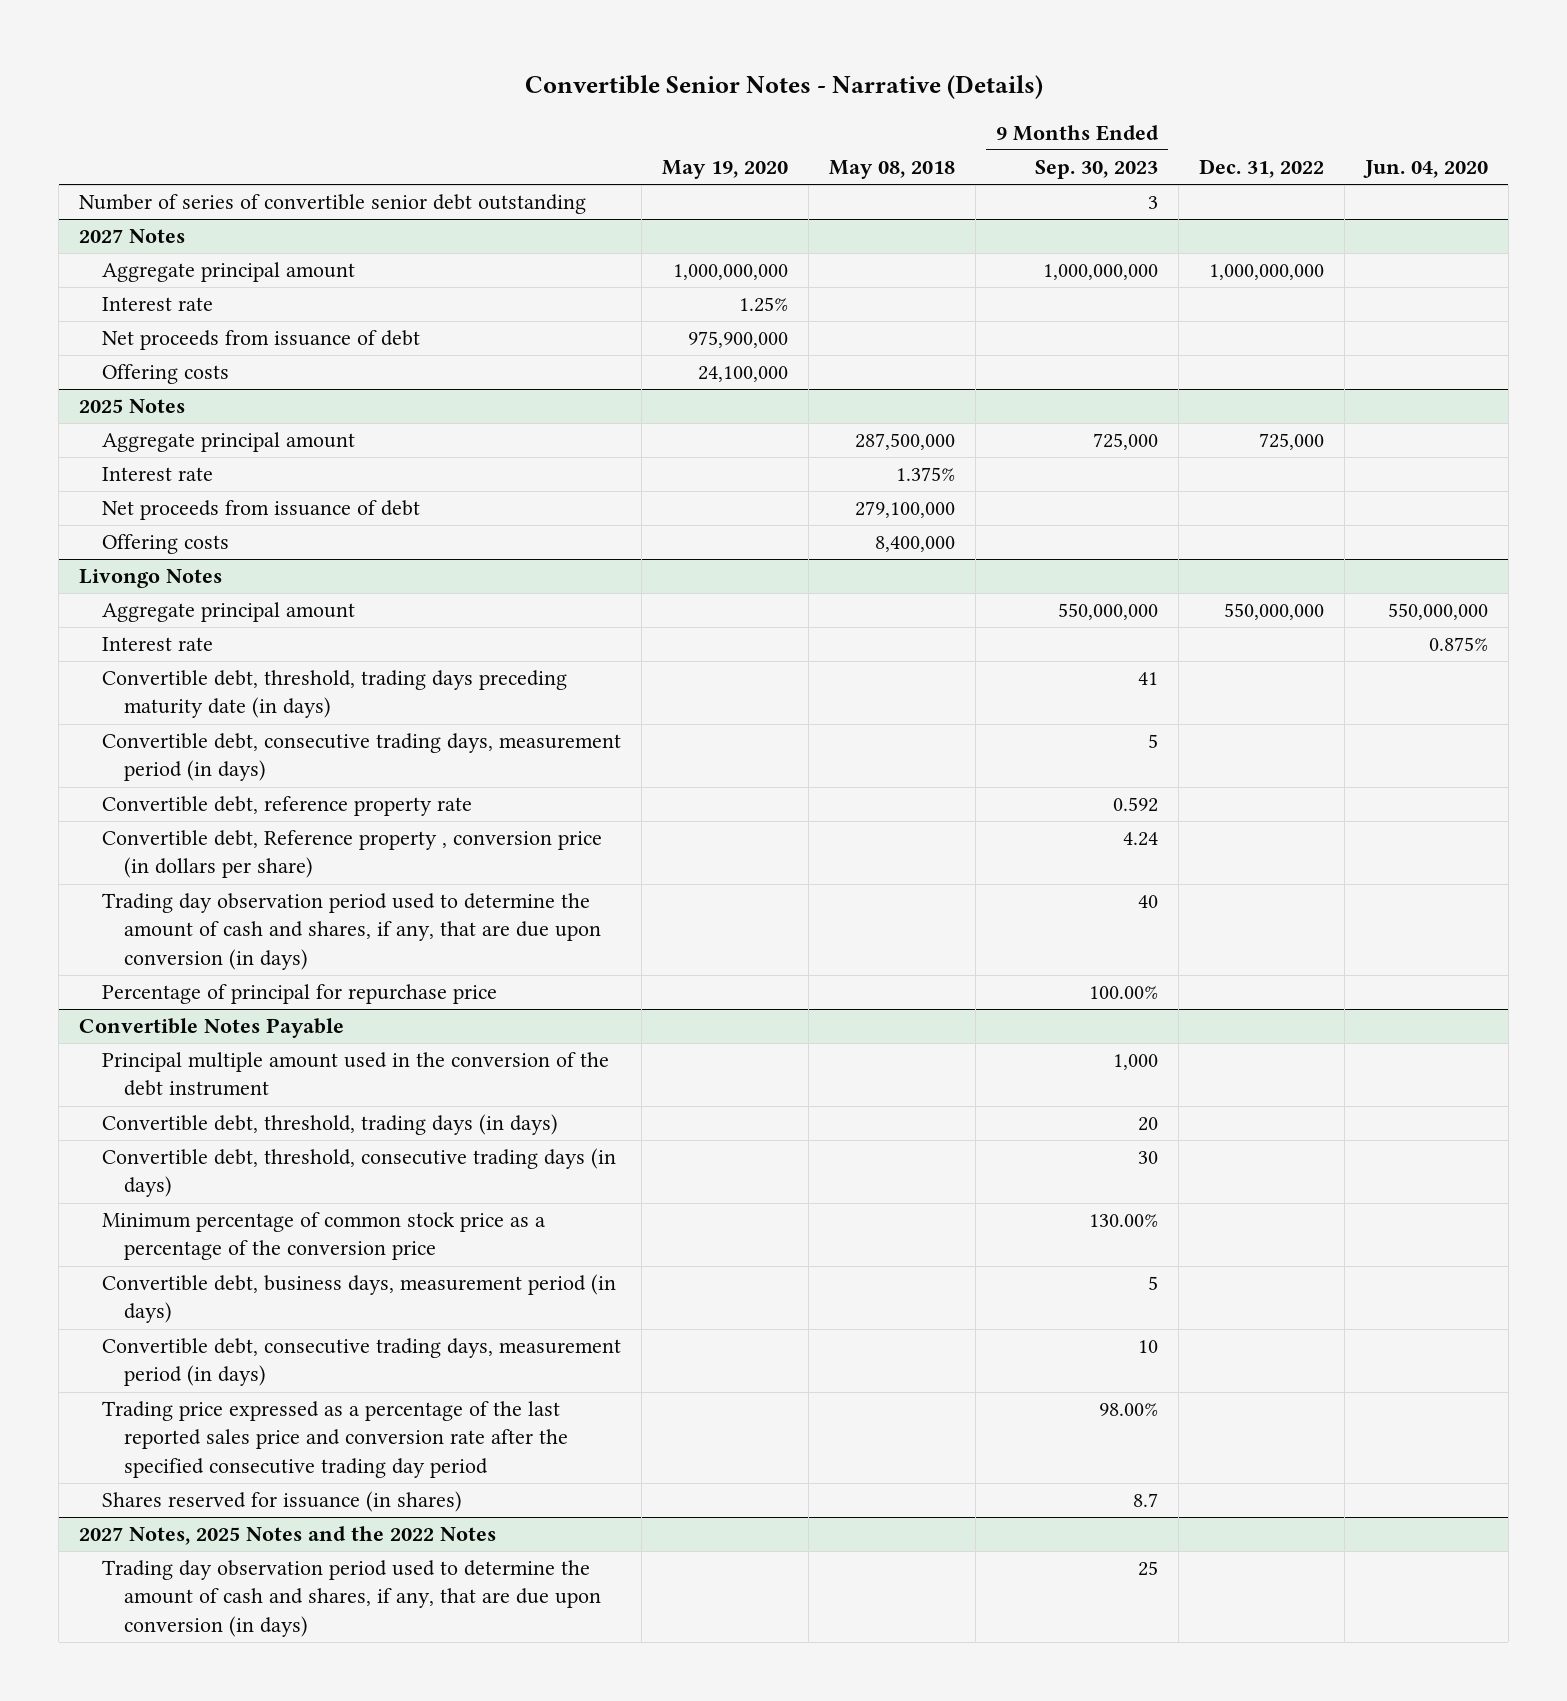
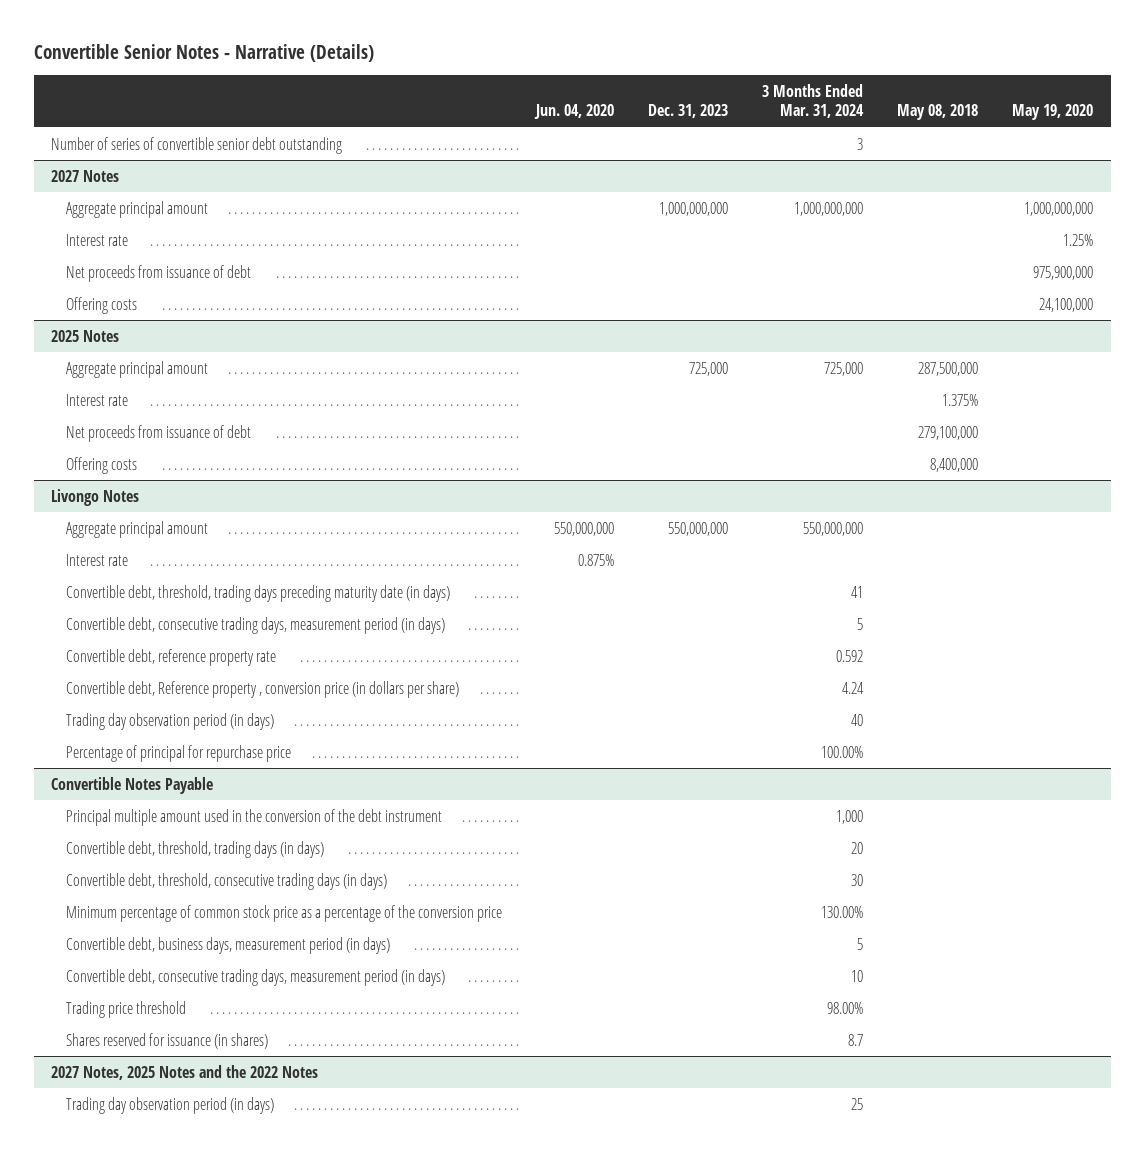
- | May 19, 2020 | May 08, 2018 | 9 Months Ended Sep. 30, 2023 | Dec. 31, 2022 | Jun. 04, 2020
+ | Jun. 04, 2020 | Dec. 31, 2023 | 3 Months Ended Mar. 31, 2024 | May 08, 2018 | May 19, 2020
@ Livongo Notes
- Trading day observation period used to determine the amount of cash and shares, if any, that are due upon conversion (in days) | | | 40 | |
+ Trading day observation period (in days) | | | 40 | |
@ Convertible Notes Payable
- Trading price expressed as a percentage of the last reported sales price and conversion rate after the specified consecutive trading day period | | | 98.00% | |
+ Trading price threshold | | | 98.00% | |
@ 2027 Notes, 2025 Notes and the 2022 Notes
- Trading day observation period used to determine the amount of cash and shares, if any, that are due upon conversion (in days) | | | 25 | |
+ Trading day observation period (in days) | | | 25 | |

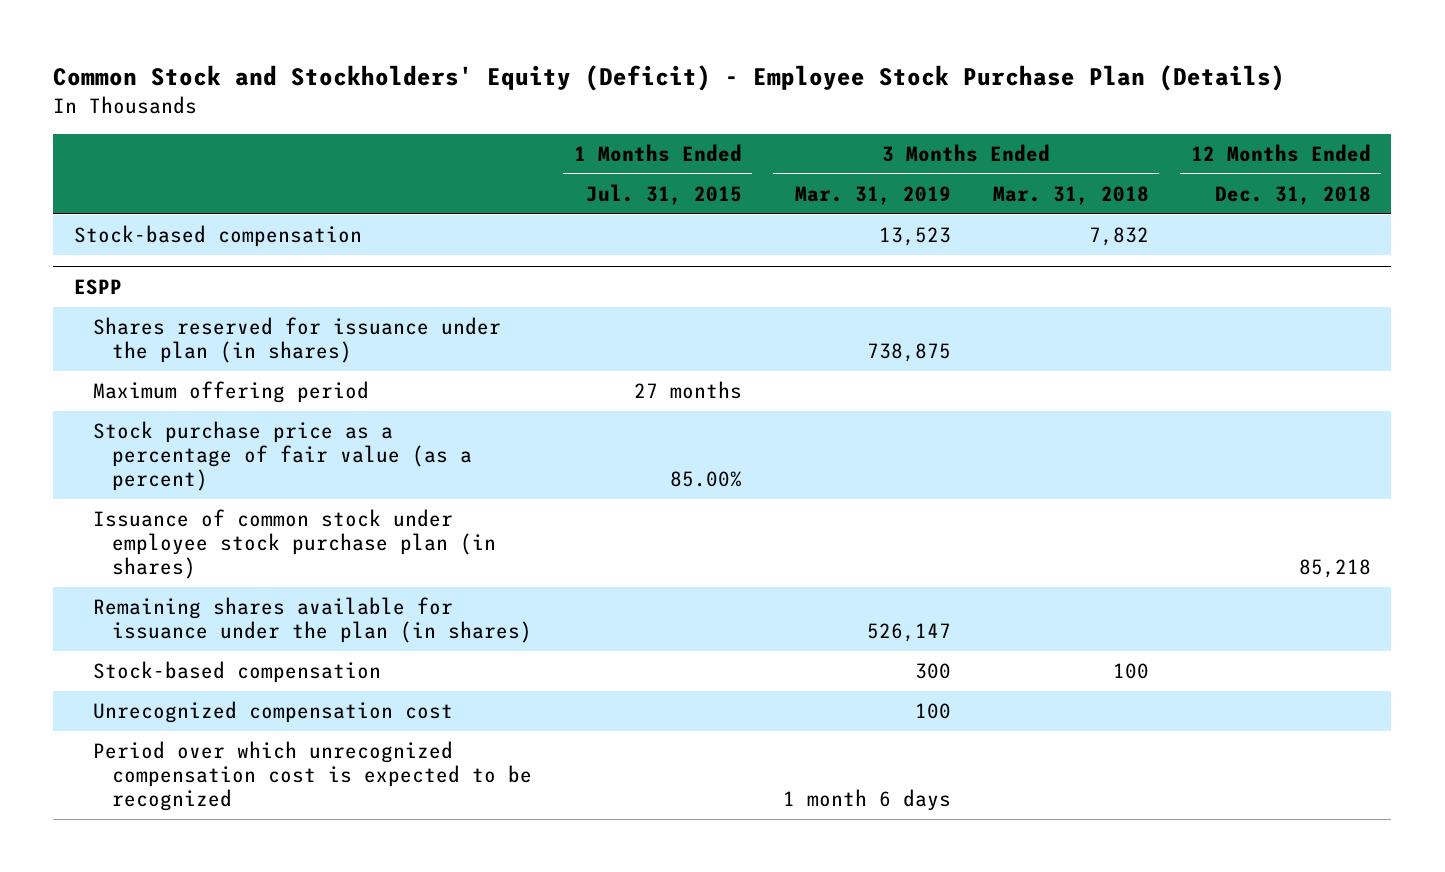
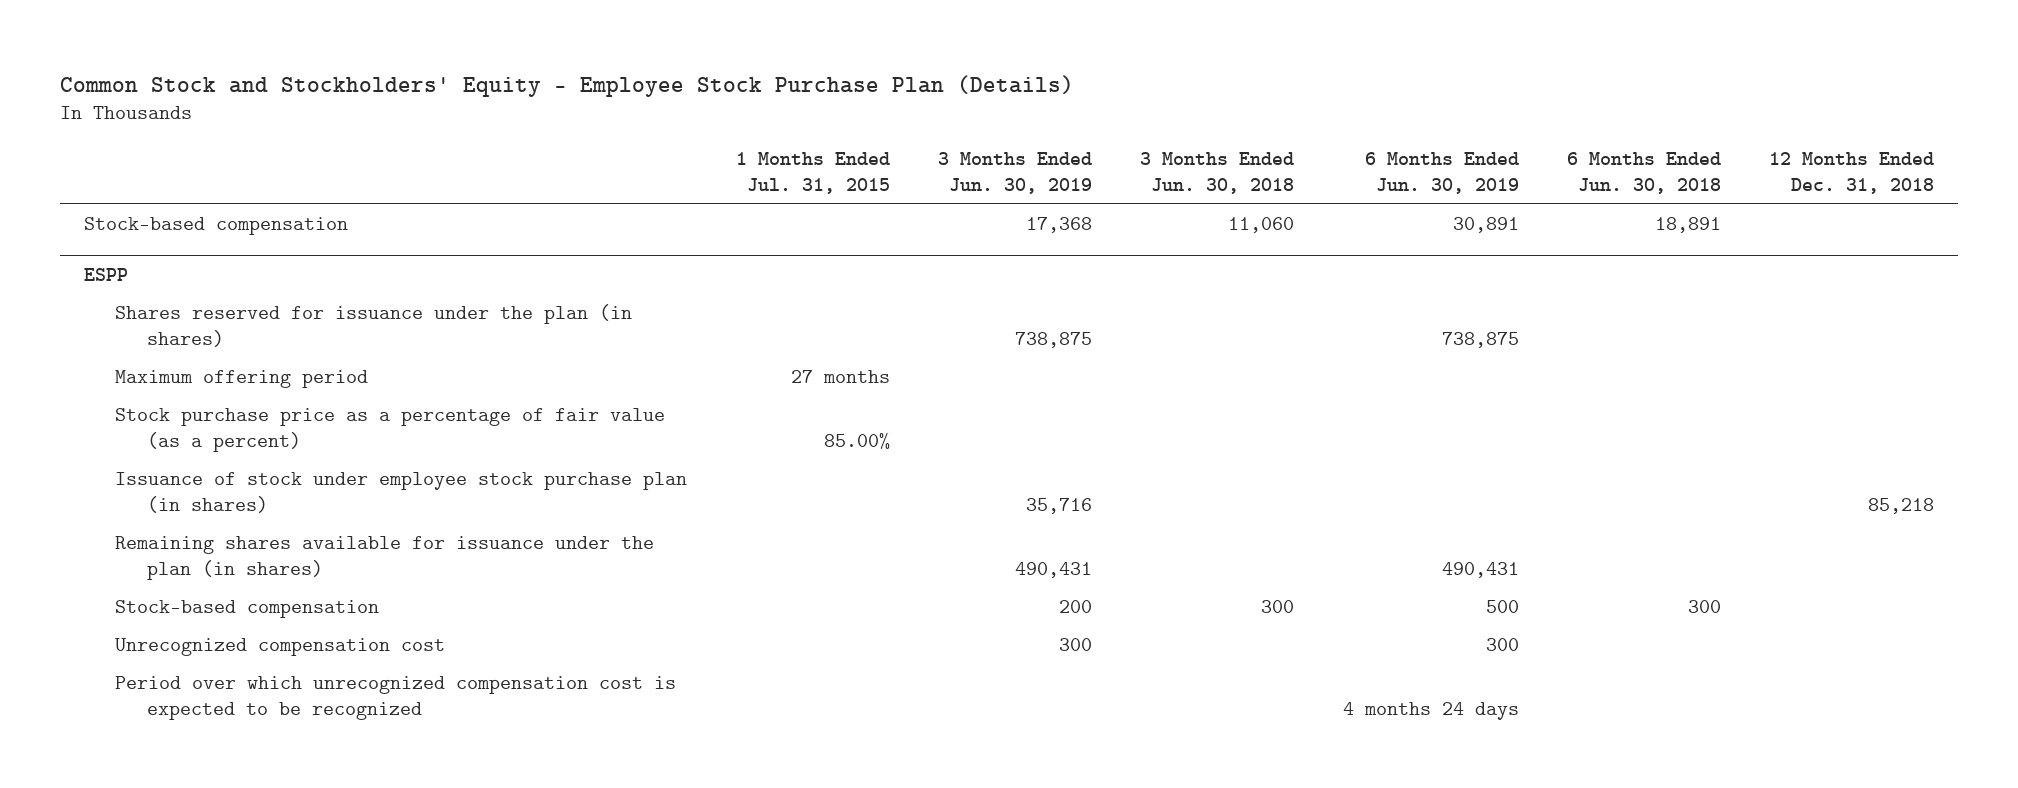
- Common Stock and Stockholders' Equity (Deficit) - Employee Stock Purchase Plan (Details)
+ Common Stock and Stockholders' Equity - Employee Stock Purchase Plan (Details)
- | 1 Months Ended Jul. 31, 2015 | 3 Months Ended Mar. 31, 2019 | 3 Months Ended Mar. 31, 2018 | 12 Months Ended Dec. 31, 2018
+ | 1 Months Ended Jul. 31, 2015 | 3 Months Ended Jun. 30, 2019 | 3 Months Ended Jun. 30, 2018 | 6 Months Ended Jun. 30, 2019 | 6 Months Ended Jun. 30, 2018 | 12 Months Ended Dec. 31, 2018
@ ESPP
- Issuance of common stock under employee stock purchase plan (in shares) | | | | 85,218
+ Issuance of stock under employee stock purchase plan (in shares) | | 35,716 | | | | 85,218

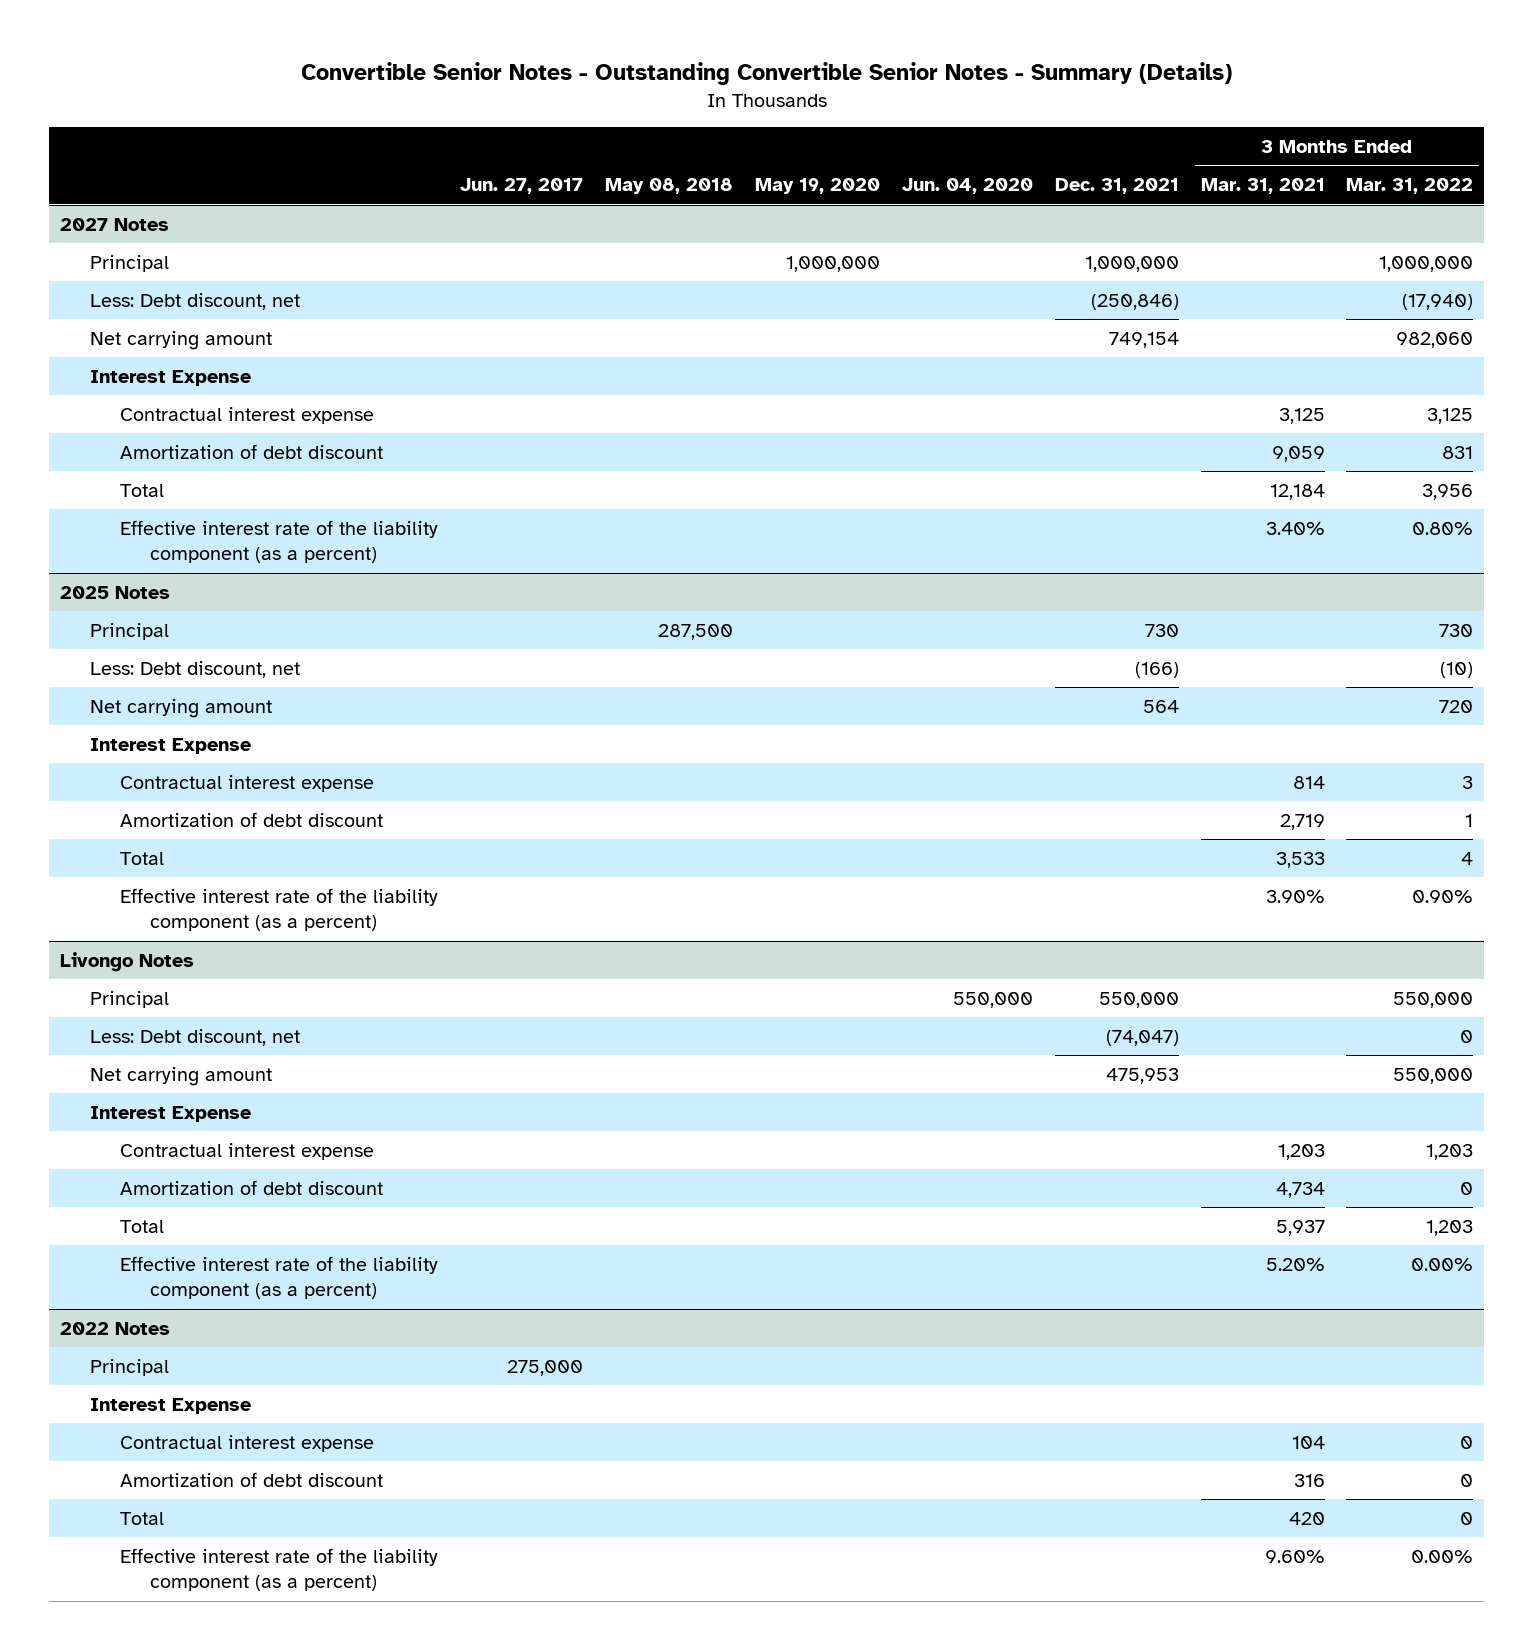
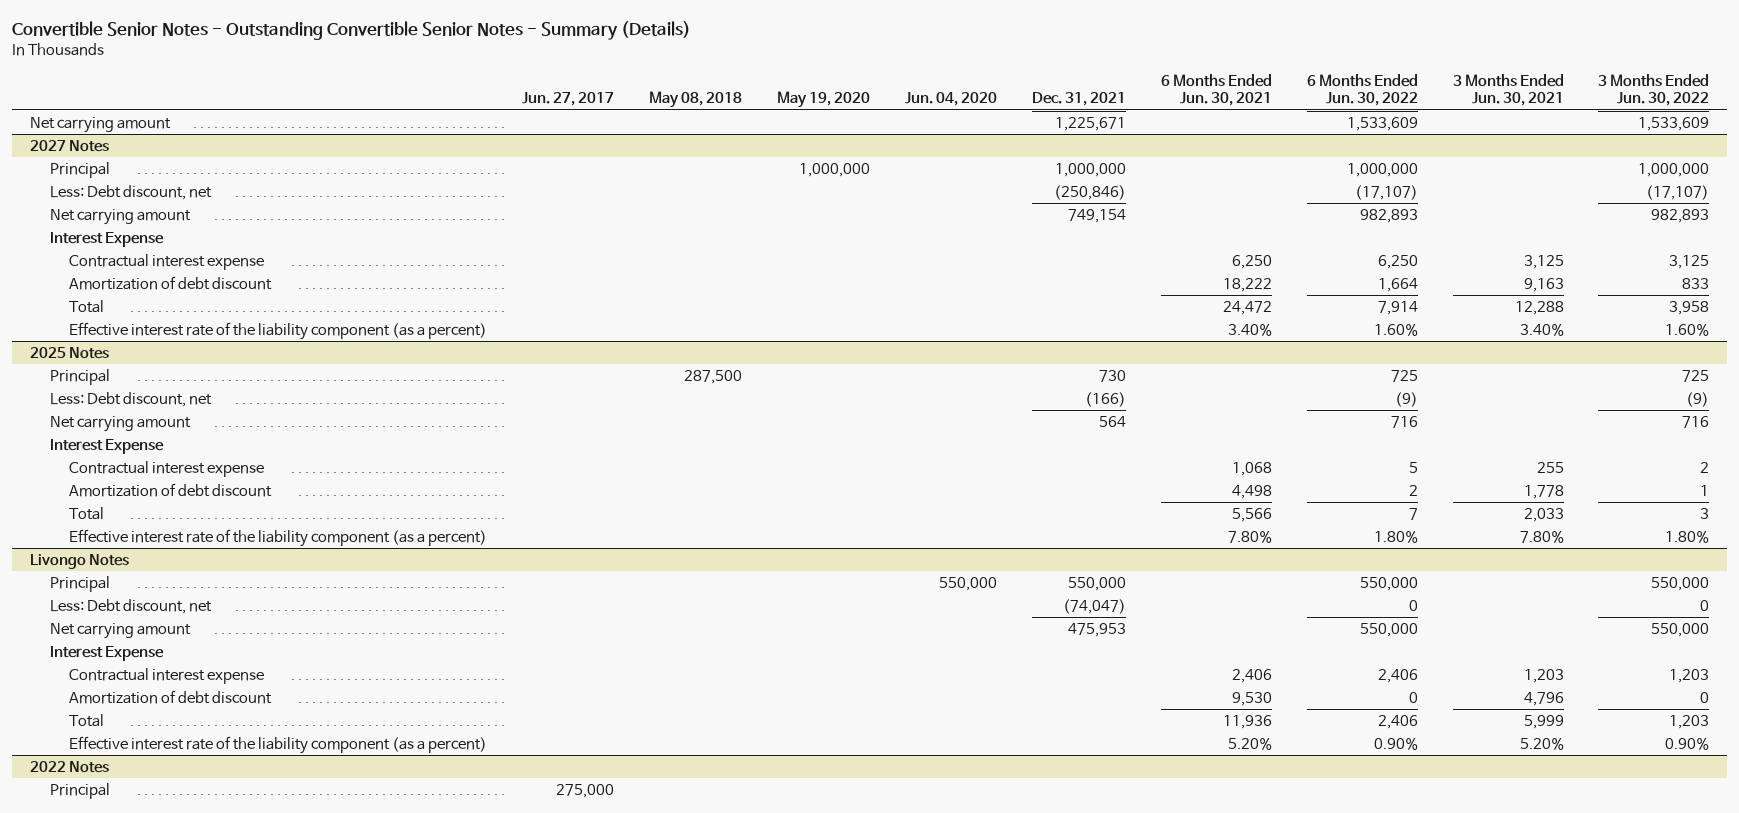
- | Jun. 27, 2017 | May 08, 2018 | May 19, 2020 | Jun. 04, 2020 | Dec. 31, 2021 | 3 Months Ended Mar. 31, 2021 | 3 Months Ended Mar. 31, 2022
+ | Jun. 27, 2017 | May 08, 2018 | May 19, 2020 | Jun. 04, 2020 | Dec. 31, 2021 | 6 Months Ended Jun. 30, 2021 | 6 Months Ended Jun. 30, 2022 | 3 Months Ended Jun. 30, 2021 | 3 Months Ended Jun. 30, 2022
+ Net carrying amount | | | | | 1,225,671 | | 1,533,609 | | 1,533,609
@ 2022 Notes
- Interest Expense
- Contractual interest expense | | | | | | 104 | 0
- Amortization of debt discount | | | | | | 316 | 0
- Total | | | | | | 420 | 0
- Effective interest rate of the liability component (as a percent) | | | | | | 9.60% | 0.00%

